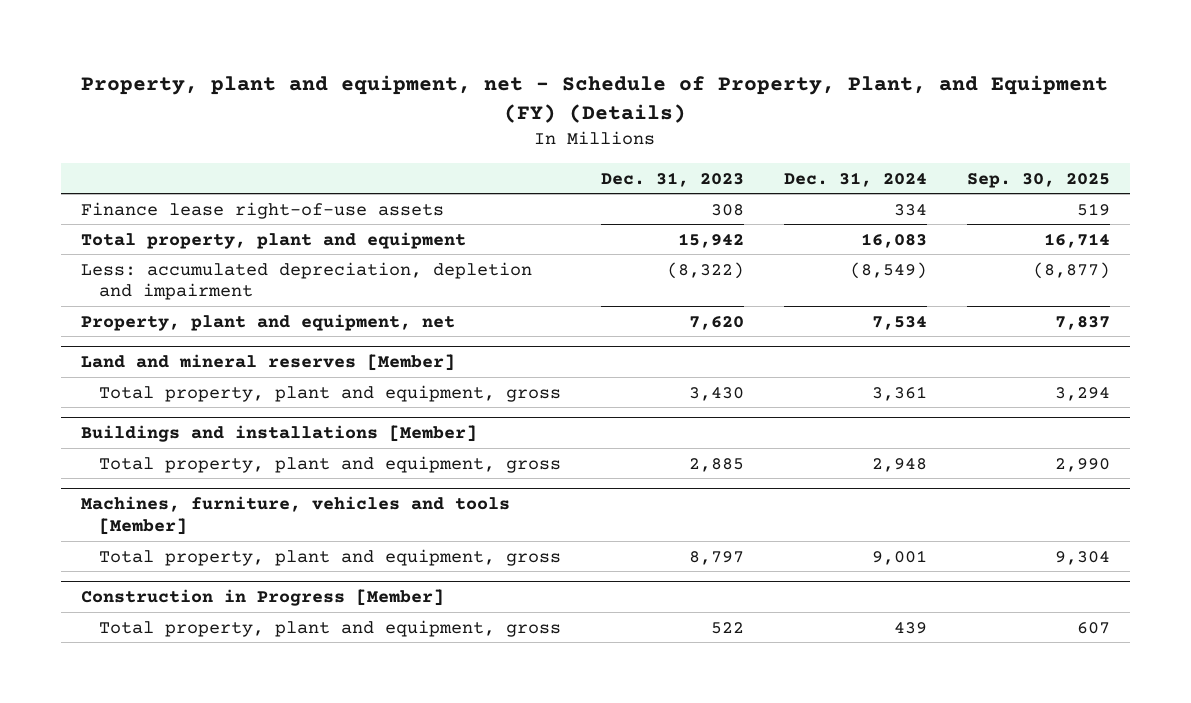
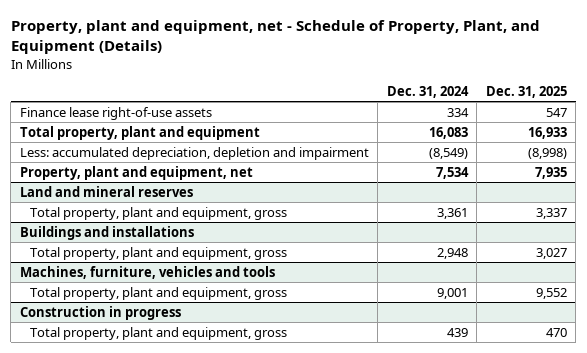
- Property, plant and equipment, net - Schedule of Property, Plant, and Equipment (FY) (Details)
+ Property, plant and equipment, net - Schedule of Property, Plant, and Equipment (Details)
- | Dec. 31, 2023 | Dec. 31, 2024 | Sep. 30, 2025
+ | Dec. 31, 2024 | Dec. 31, 2025
- Land and mineral reserves [Member]
+ Land and mineral reserves
- Buildings and installations [Member]
+ Buildings and installations
- Machines, furniture, vehicles and tools [Member]
+ Machines, furniture, vehicles and tools
- Construction in Progress [Member]
+ Construction in progress

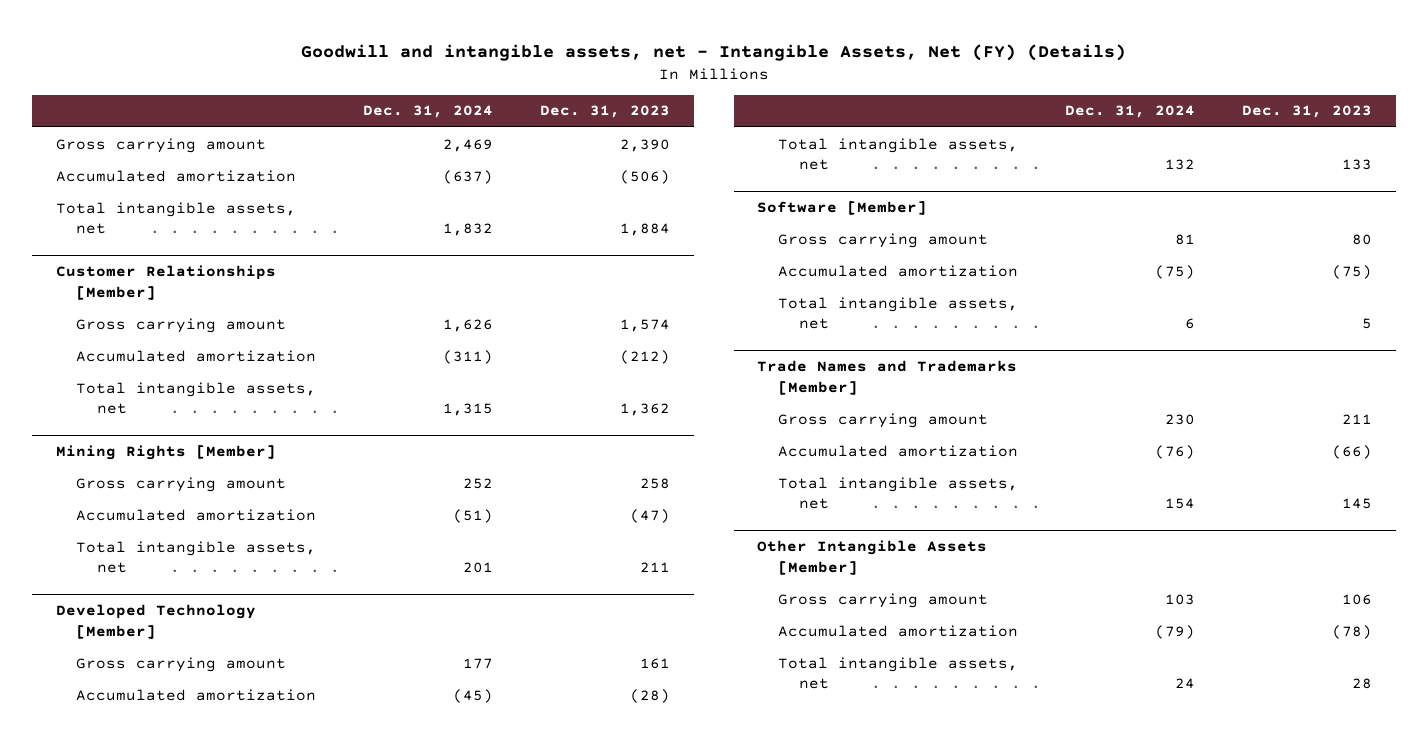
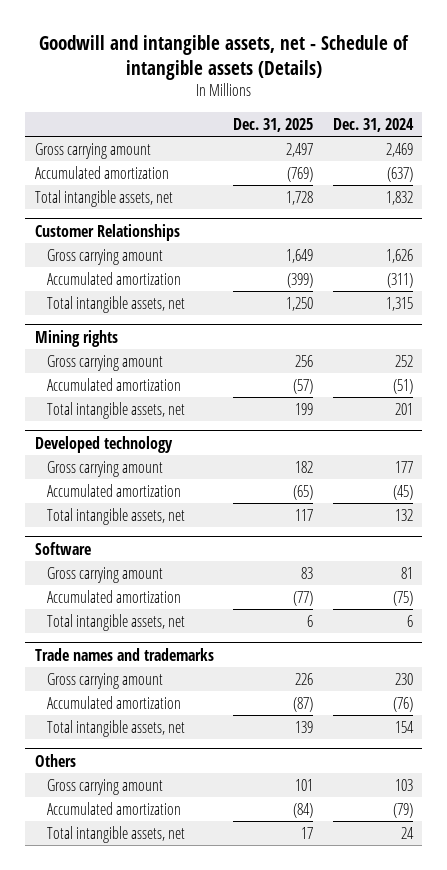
- Goodwill and intangible assets, net - Intangible Assets, Net (FY) (Details)
+ Goodwill and intangible assets, net - Schedule of intangible assets (Details)
- | Dec. 31, 2024 | Dec. 31, 2023
+ | Dec. 31, 2025 | Dec. 31, 2024
- Customer Relationships [Member]
+ Customer Relationships
- Mining Rights [Member]
+ Mining rights
- Developed Technology [Member]
+ Developed technology
- Software [Member]
+ Software
- Trade Names and Trademarks [Member]
+ Trade names and trademarks
- Other Intangible Assets [Member]
+ Others

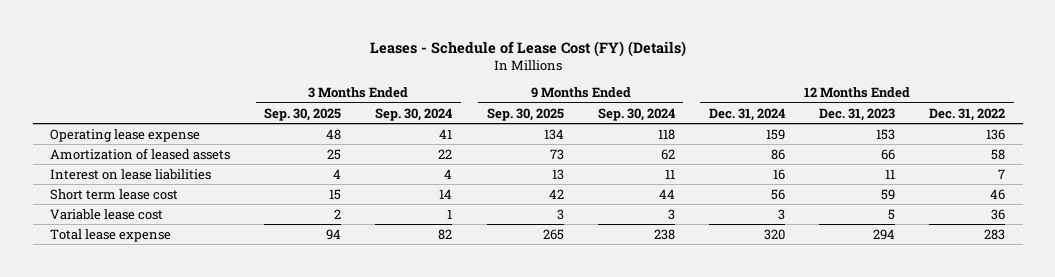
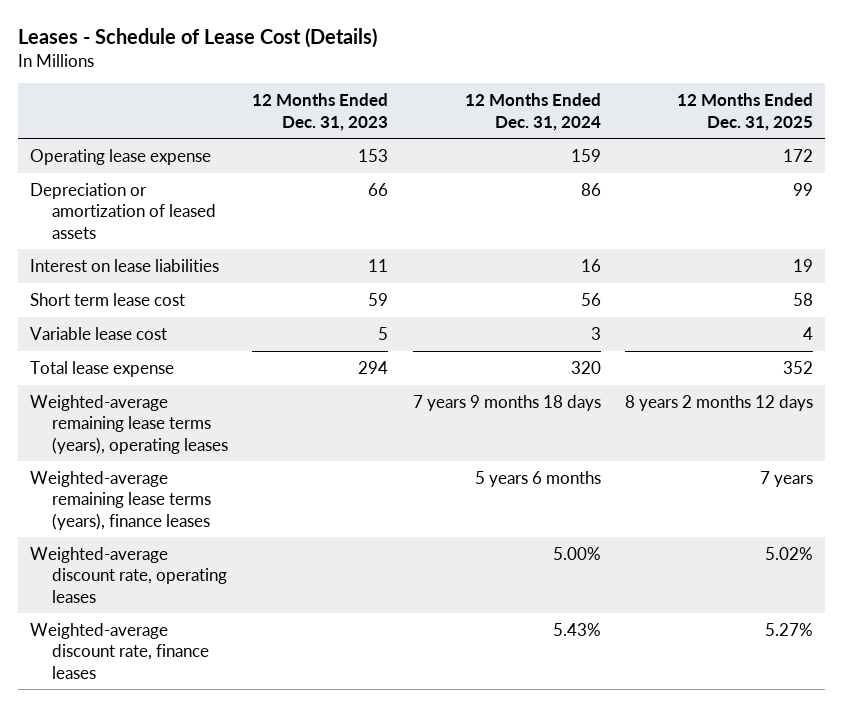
- Leases - Schedule of Lease Cost (FY) (Details)
+ Leases - Schedule of Lease Cost (Details)
- | 3 Months Ended Sep. 30, 2025 | 3 Months Ended Sep. 30, 2024 | 9 Months Ended Sep. 30, 2025 | 9 Months Ended Sep. 30, 2024 | 12 Months Ended Dec. 31, 2024 | 12 Months Ended Dec. 31, 2023 | 12 Months Ended Dec. 31, 2022
+ | 12 Months Ended Dec. 31, 2023 | 12 Months Ended Dec. 31, 2024 | 12 Months Ended Dec. 31, 2025
- Amortization of leased assets | 25 | 22 | 73 | 62 | 86 | 66 | 58
+ Depreciation or amortization of leased assets | 66 | 86 | 99
+ Weighted-average remaining lease terms (years), operating leases | | 7 years 9 months 18 days | 8 years 2 months 12 days
+ Weighted-average remaining lease terms (years), finance leases | | 5 years 6 months | 7 years
+ Weighted-average discount rate, operating leases | | 5.00% | 5.02%
+ Weighted-average discount rate, finance leases | | 5.43% | 5.27%

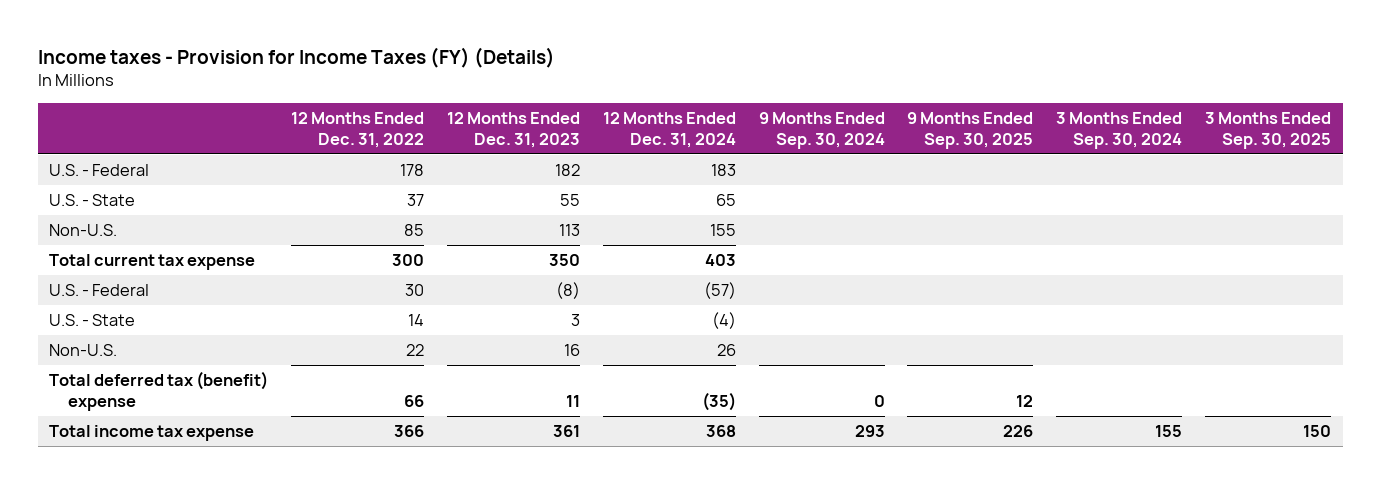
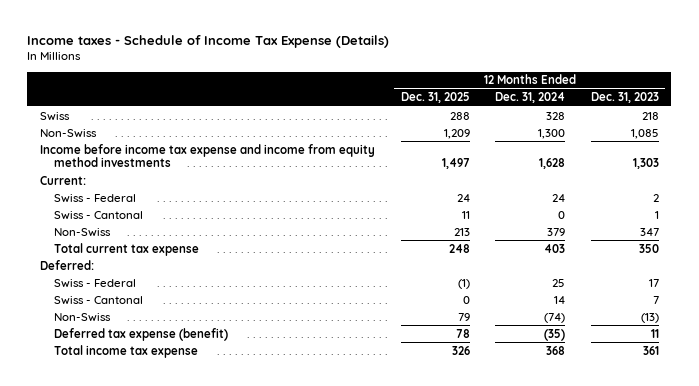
- Income taxes - Provision for Income Taxes (FY) (Details)
+ Income taxes - Schedule of Income Tax Expense (Details)
- | 12 Months Ended Dec. 31, 2022 | 12 Months Ended Dec. 31, 2023 | 12 Months Ended Dec. 31, 2024 | 9 Months Ended Sep. 30, 2024 | 9 Months Ended Sep. 30, 2025 | 3 Months Ended Sep. 30, 2024 | 3 Months Ended Sep. 30, 2025
+ | 12 Months Ended Dec. 31, 2025 | 12 Months Ended Dec. 31, 2024 | 12 Months Ended Dec. 31, 2023
- U.S. - Federal | 178 | 182 | 183 | | | |
- U.S. - State | 37 | 55 | 65 | | | |
- Non-U.S. | 85 | 113 | 155 | | | |
+ Swiss | 288 | 328 | 218
+ Non-Swiss | 1,209 | 1,300 | 1,085
+ Income before income tax expense and income from equity method investments | 1,497 | 1,628 | 1,303
+ Current:
+ Swiss - Federal | 24 | 24 | 2
+ Swiss - Cantonal | 11 | 0 | 1
+ Non-Swiss | 213 | 379 | 347
- U.S. - Federal | 30 | (8) | (57) | | | |
- U.S. - State | 14 | 3 | (4) | | | |
- Non-U.S. | 22 | 16 | 26 | | | |
- Total deferred tax (benefit) expense | 66 | 11 | (35) | 0 | 12 | |
+ Deferred:
+ Swiss - Federal | (1) | 25 | 17
+ Swiss - Cantonal | 0 | 14 | 7
+ Non-Swiss | 79 | (74) | (13)
+ Deferred tax expense (benefit) | 78 | (35) | 11

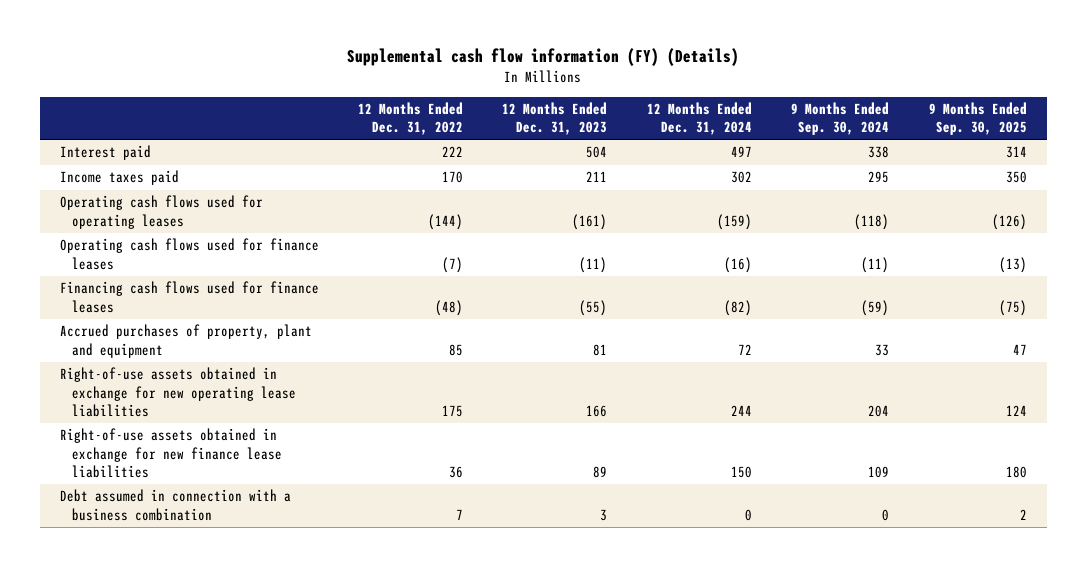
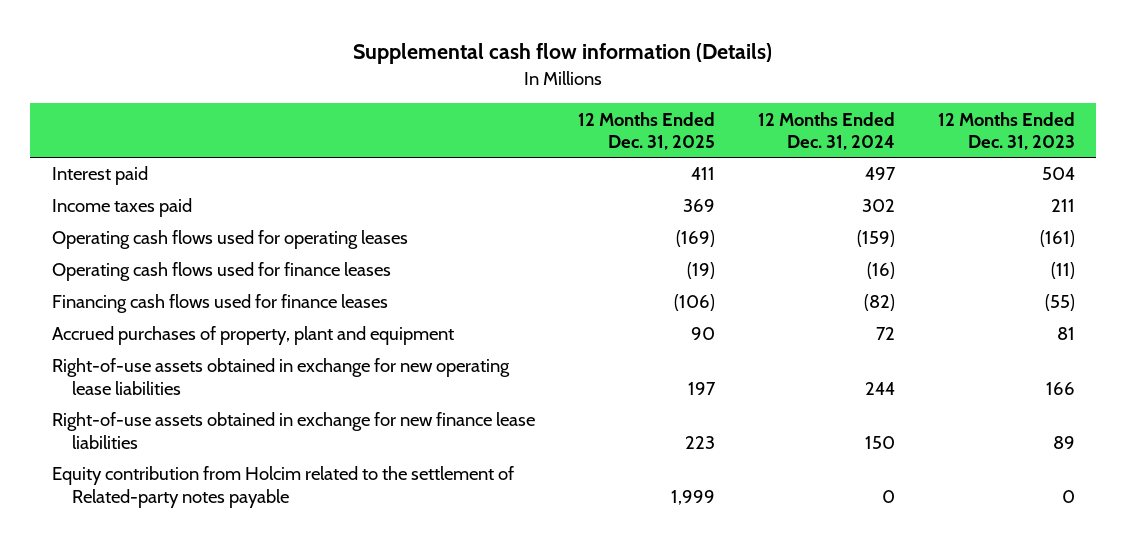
- Supplemental cash flow information (FY) (Details)
+ Supplemental cash flow information (Details)
- | 12 Months Ended Dec. 31, 2022 | 12 Months Ended Dec. 31, 2023 | 12 Months Ended Dec. 31, 2024 | 9 Months Ended Sep. 30, 2024 | 9 Months Ended Sep. 30, 2025
+ | 12 Months Ended Dec. 31, 2025 | 12 Months Ended Dec. 31, 2024 | 12 Months Ended Dec. 31, 2023
- Debt assumed in connection with a business combination | 7 | 3 | 0 | 0 | 2
+ Equity contribution from Holcim related to the settlement of Related-party notes payable | 1,999 | 0 | 0

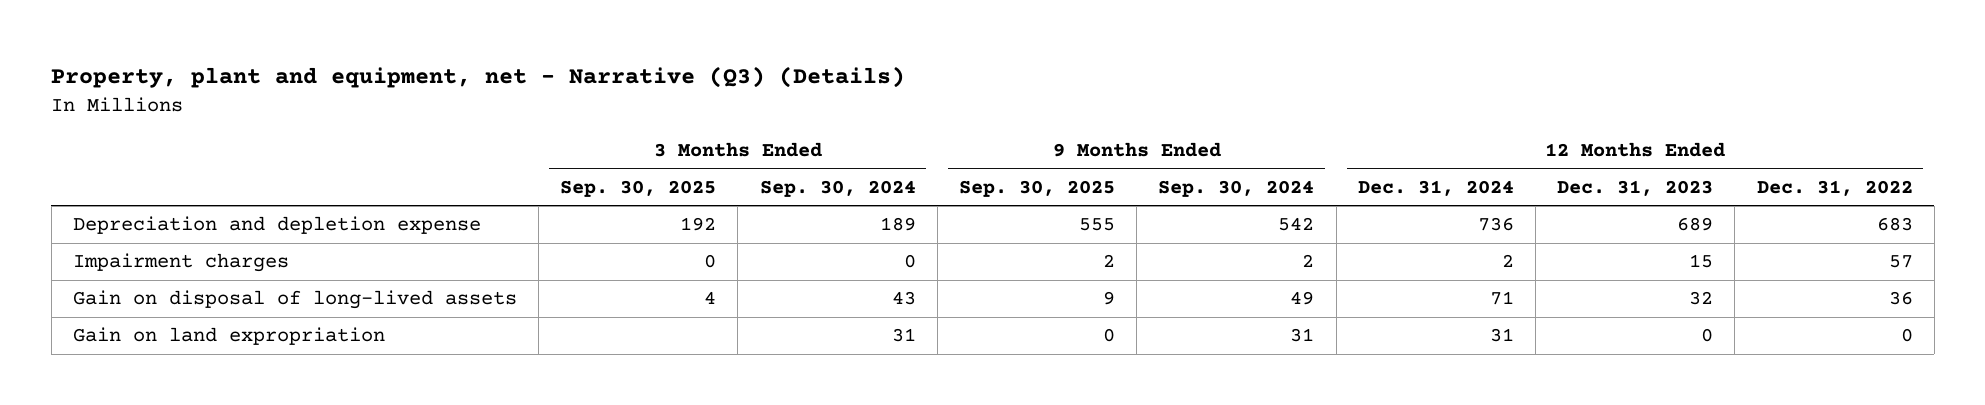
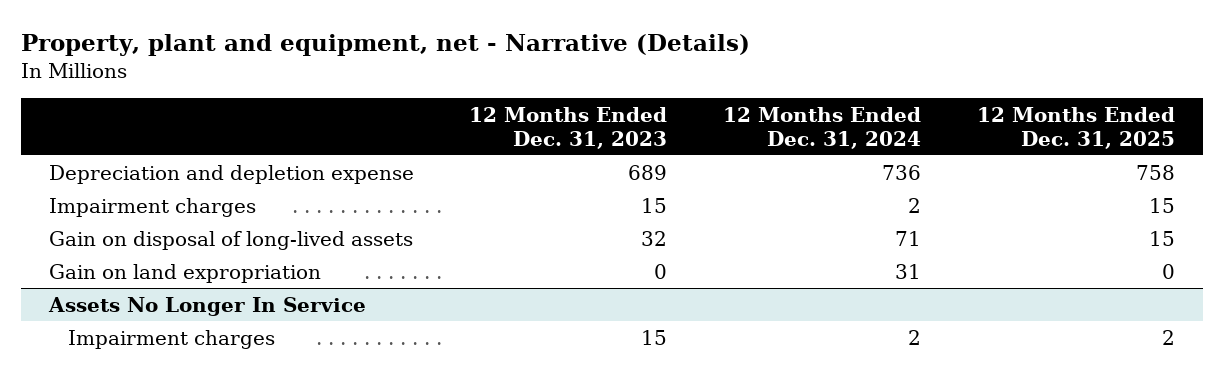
- Property, plant and equipment, net - Narrative (Q3) (Details)
+ Property, plant and equipment, net - Narrative (Details)
- | 3 Months Ended Sep. 30, 2025 | 3 Months Ended Sep. 30, 2024 | 9 Months Ended Sep. 30, 2025 | 9 Months Ended Sep. 30, 2024 | 12 Months Ended Dec. 31, 2024 | 12 Months Ended Dec. 31, 2023 | 12 Months Ended Dec. 31, 2022
+ | 12 Months Ended Dec. 31, 2023 | 12 Months Ended Dec. 31, 2024 | 12 Months Ended Dec. 31, 2025
+ Assets No Longer In Service
+ Impairment charges | 15 | 2 | 2

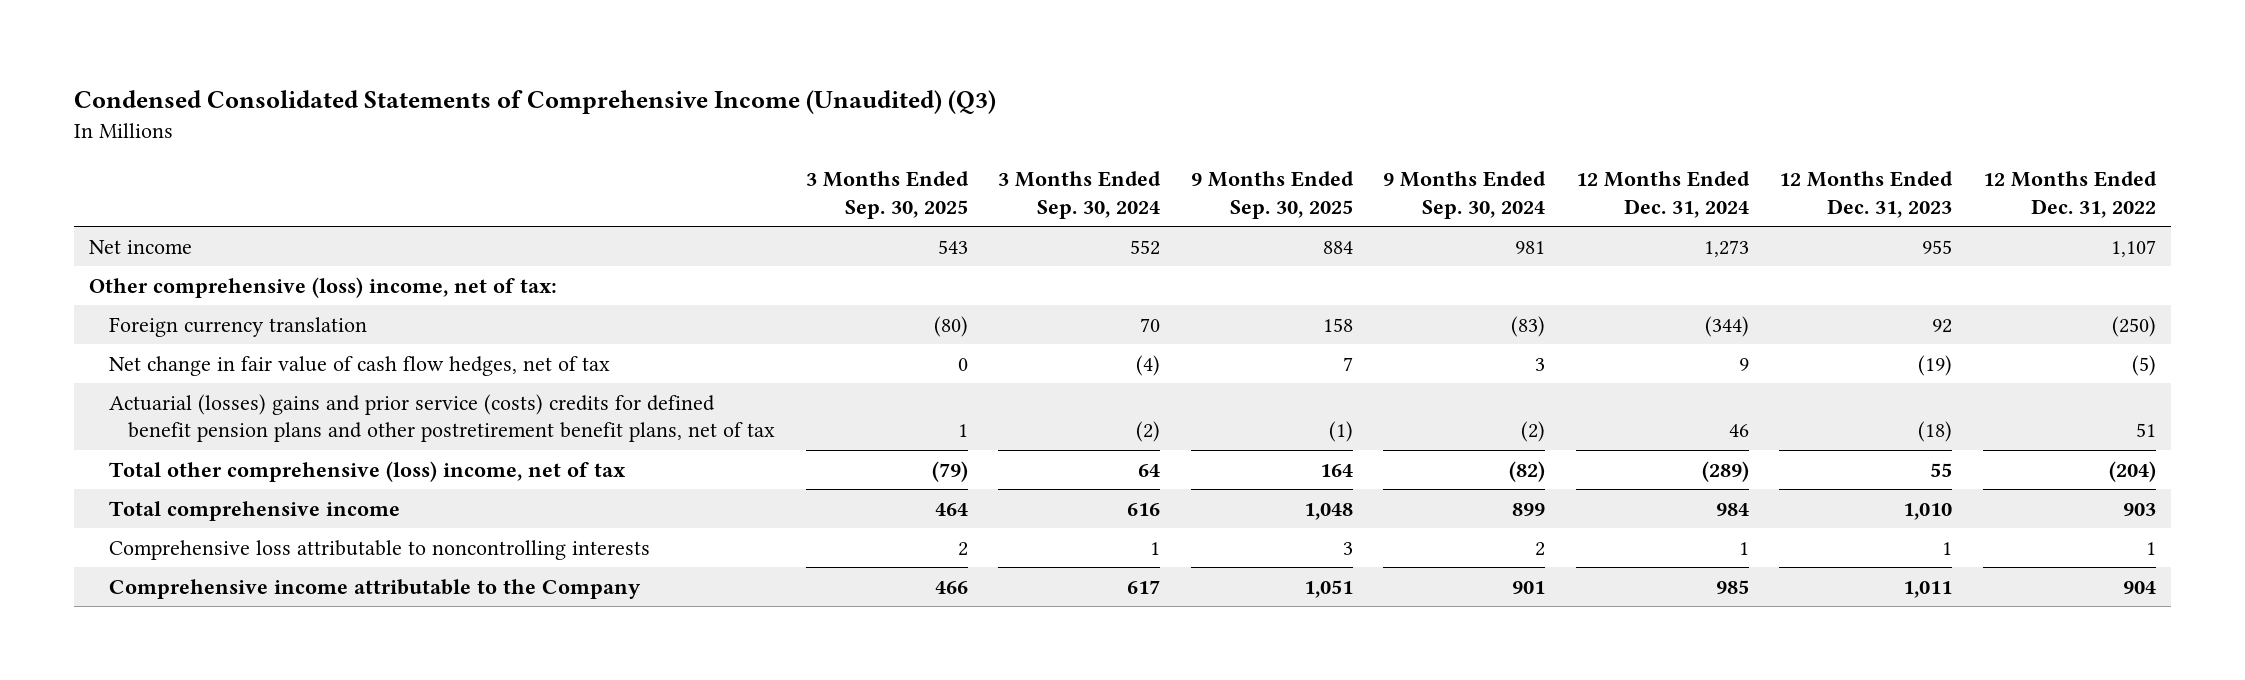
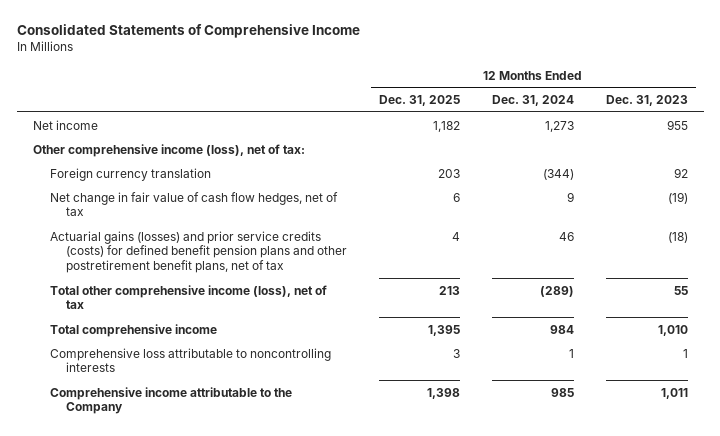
- Condensed Consolidated Statements of Comprehensive Income (Unaudited) (Q3)
+ Consolidated Statements of Comprehensive Income
- | 3 Months Ended Sep. 30, 2025 | 3 Months Ended Sep. 30, 2024 | 9 Months Ended Sep. 30, 2025 | 9 Months Ended Sep. 30, 2024 | 12 Months Ended Dec. 31, 2024 | 12 Months Ended Dec. 31, 2023 | 12 Months Ended Dec. 31, 2022
+ | 12 Months Ended Dec. 31, 2025 | 12 Months Ended Dec. 31, 2024 | 12 Months Ended Dec. 31, 2023
- Other comprehensive (loss) income, net of tax:
+ Other comprehensive income (loss), net of tax:
- Actuarial (losses) gains and prior service (costs) credits for defined benefit pension plans and other postretirement benefit plans, net of tax | 1 | (2) | (1) | (2) | 46 | (18) | 51
- Total other comprehensive (loss) income, net of tax | (79) | 64 | 164 | (82) | (289) | 55 | (204)
+ Actuarial gains (losses) and prior service credits (costs) for defined benefit pension plans and other postretirement benefit plans, net of tax | 4 | 46 | (18)
+ Total other comprehensive income (loss), net of tax | 213 | (289) | 55

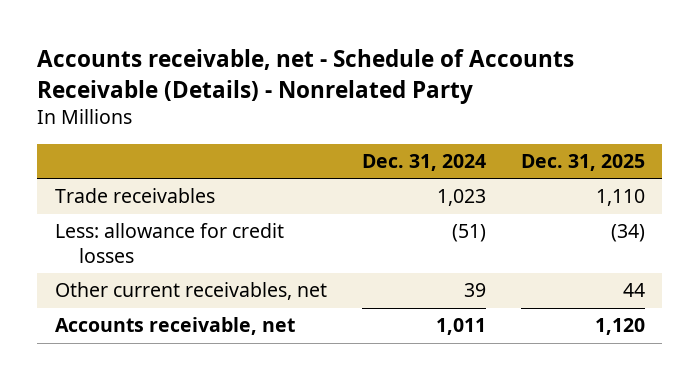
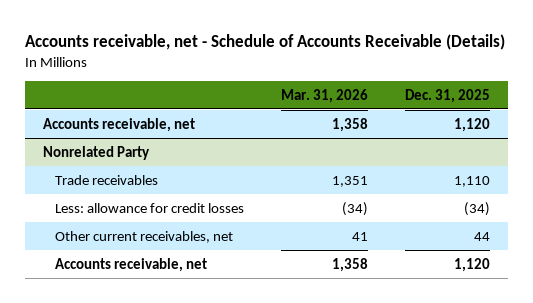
- Accounts receivable, net - Schedule of Accounts Receivable (Details) - Nonrelated Party
+ Accounts receivable, net - Schedule of Accounts Receivable (Details)
- | Dec. 31, 2024 | Dec. 31, 2025
+ | Mar. 31, 2026 | Dec. 31, 2025
+ Accounts receivable, net | 1,358 | 1,120
+ Nonrelated Party

